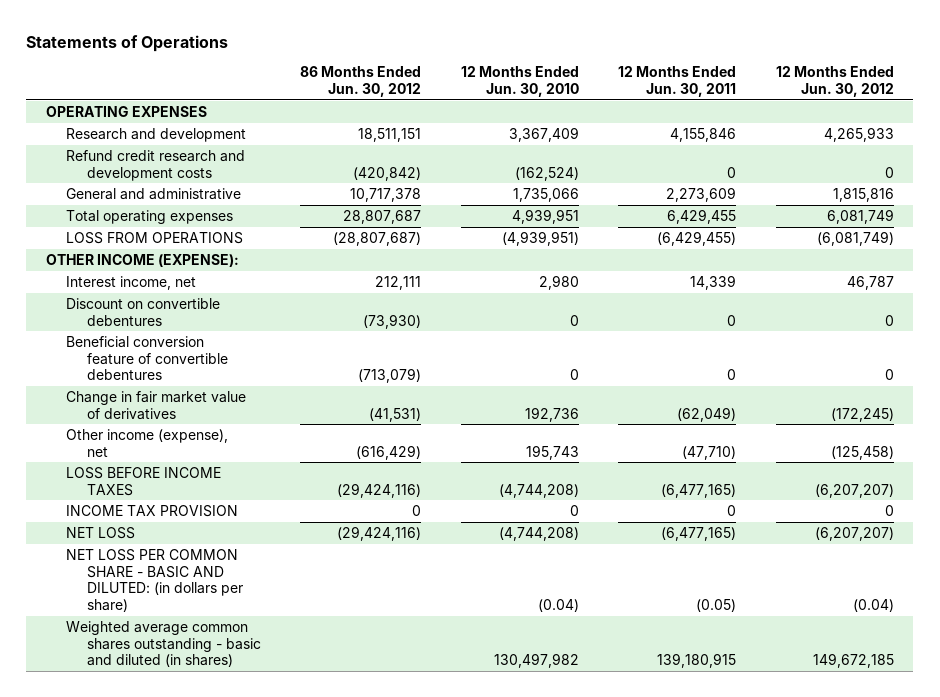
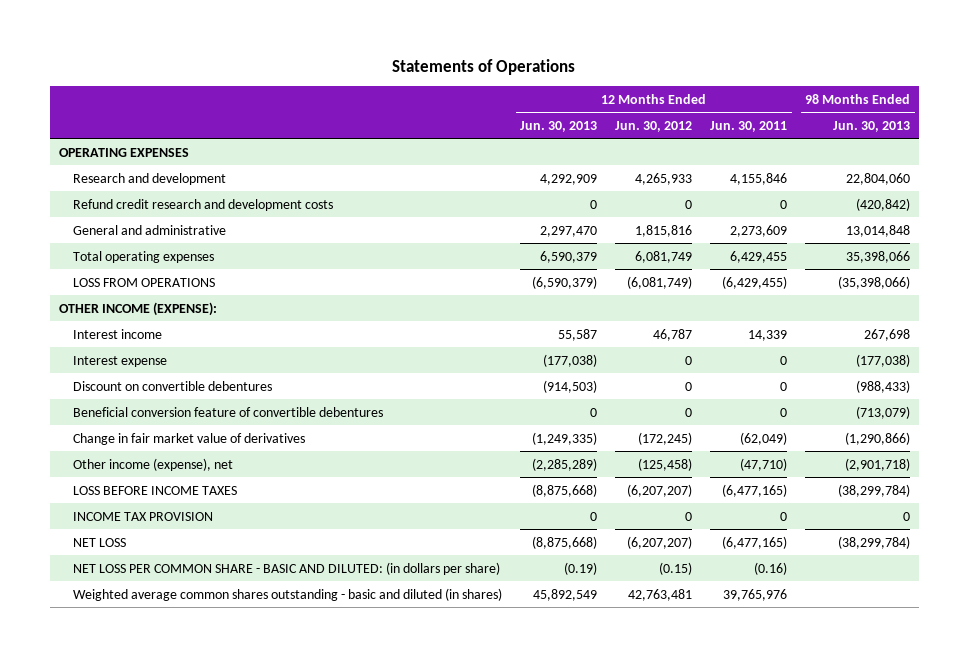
- | 86 Months Ended Jun. 30, 2012 | 12 Months Ended Jun. 30, 2010 | 12 Months Ended Jun. 30, 2011 | 12 Months Ended Jun. 30, 2012
+ | 12 Months Ended Jun. 30, 2013 | 12 Months Ended Jun. 30, 2012 | 12 Months Ended Jun. 30, 2011 | 98 Months Ended Jun. 30, 2013
- Interest income, net | 212,111 | 2,980 | 14,339 | 46,787
+ Interest income | 55,587 | 46,787 | 14,339 | 267,698
+ Interest expense | (177,038) | 0 | 0 | (177,038)
- NET LOSS PER COMMON SHARE - BASIC AND DILUTED: (in dollars per share) | | (0.04) | (0.05) | (0.04)
- Weighted average common shares outstanding - basic and diluted (in shares) | | 130,497,982 | 139,180,915 | 149,672,185
+ NET LOSS PER COMMON SHARE - BASIC AND DILUTED: (in dollars per share) | (0.19) | (0.15) | (0.16) |
+ Weighted average common shares outstanding - basic and diluted (in shares) | 45,892,549 | 42,763,481 | 39,765,976 |

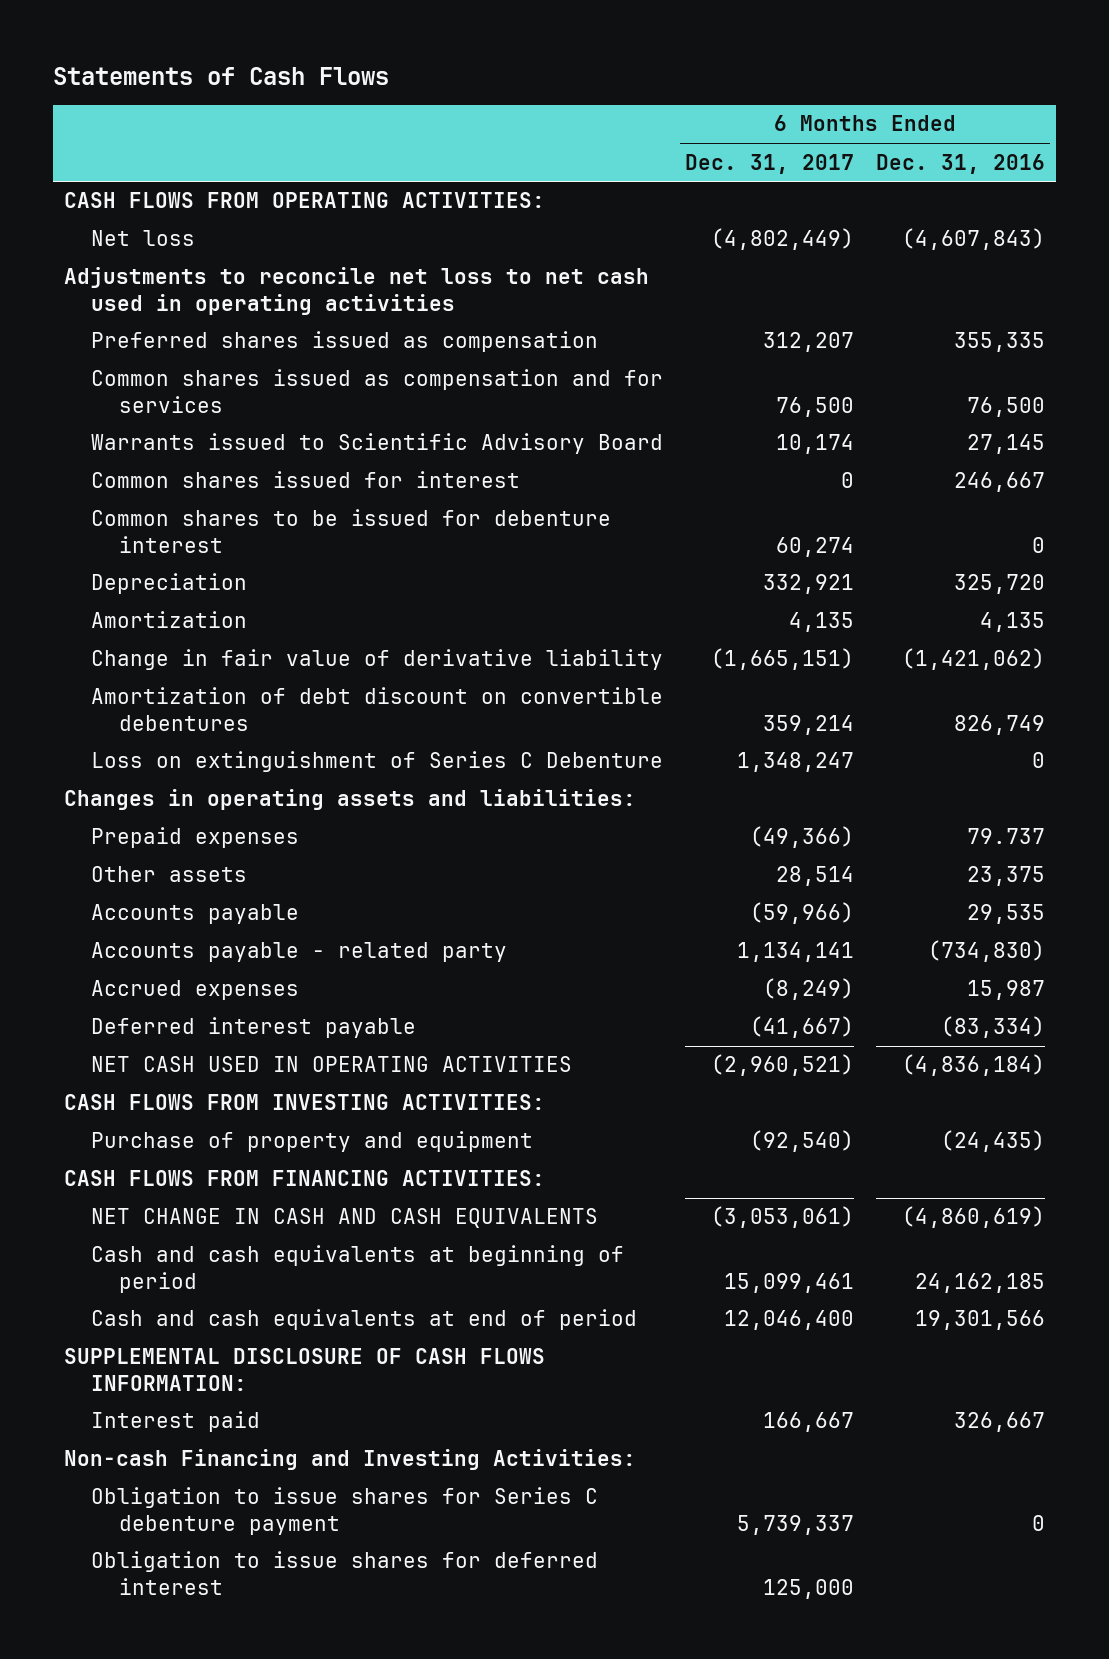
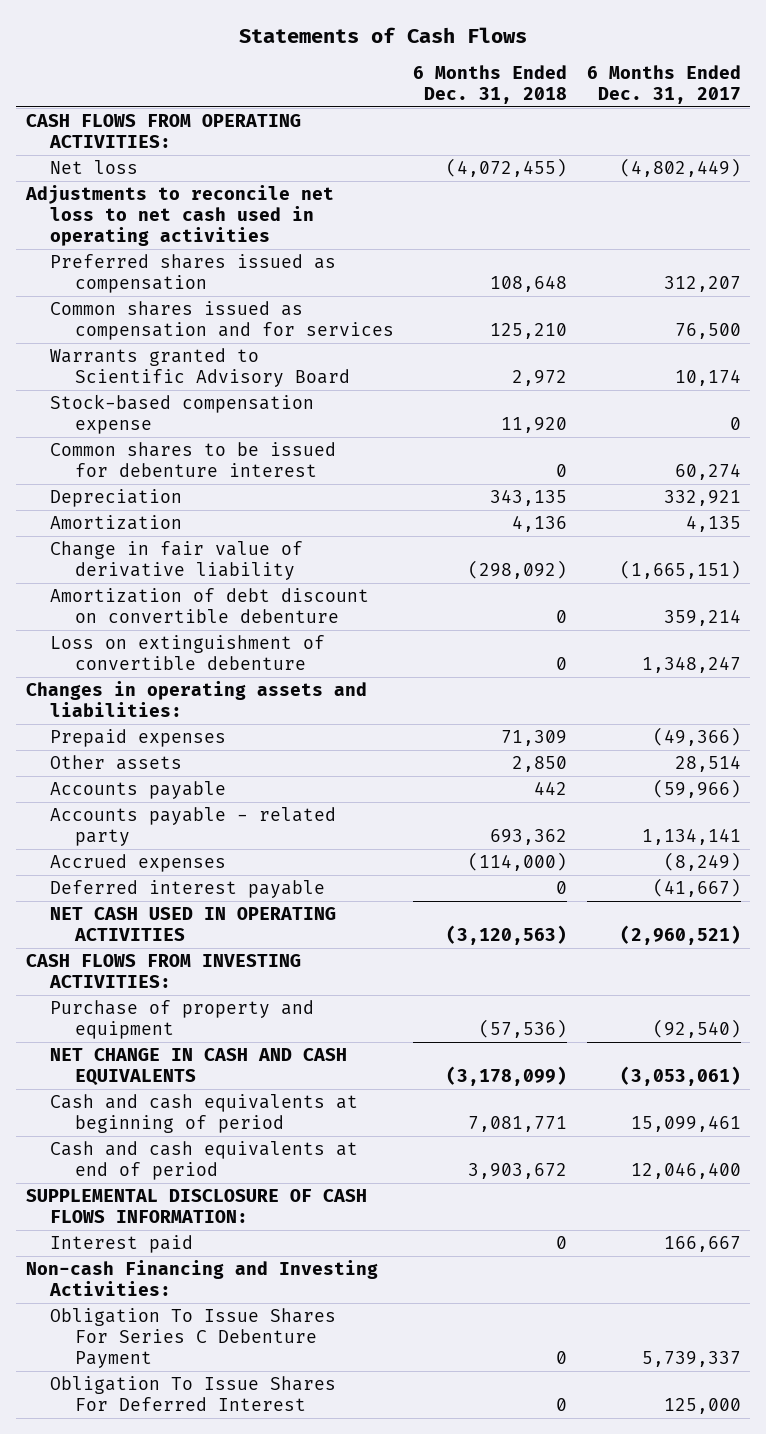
- | 6 Months Ended Dec. 31, 2017 | 6 Months Ended Dec. 31, 2016
+ | 6 Months Ended Dec. 31, 2018 | 6 Months Ended Dec. 31, 2017
- Warrants issued to Scientific Advisory Board | 10,174 | 27,145
- Common shares issued for interest | 0 | 246,667
+ Warrants granted to Scientific Advisory Board | 2,972 | 10,174
+ Stock-based compensation expense | 11,920 | 0
- Amortization of debt discount on convertible debentures | 359,214 | 826,749
- Loss on extinguishment of Series C Debenture | 1,348,247 | 0
+ Amortization of debt discount on convertible debenture | 0 | 359,214
+ Loss on extinguishment of convertible debenture | 0 | 1,348,247
- CASH FLOWS FROM FINANCING ACTIVITIES:
- Obligation to issue shares for Series C debenture payment | 5,739,337 | 0
- Obligation to issue shares for deferred interest | 125,000 |
+ Obligation To Issue Shares For Series C Debenture Payment | 0 | 5,739,337
+ Obligation To Issue Shares For Deferred Interest | 0 | 125,000

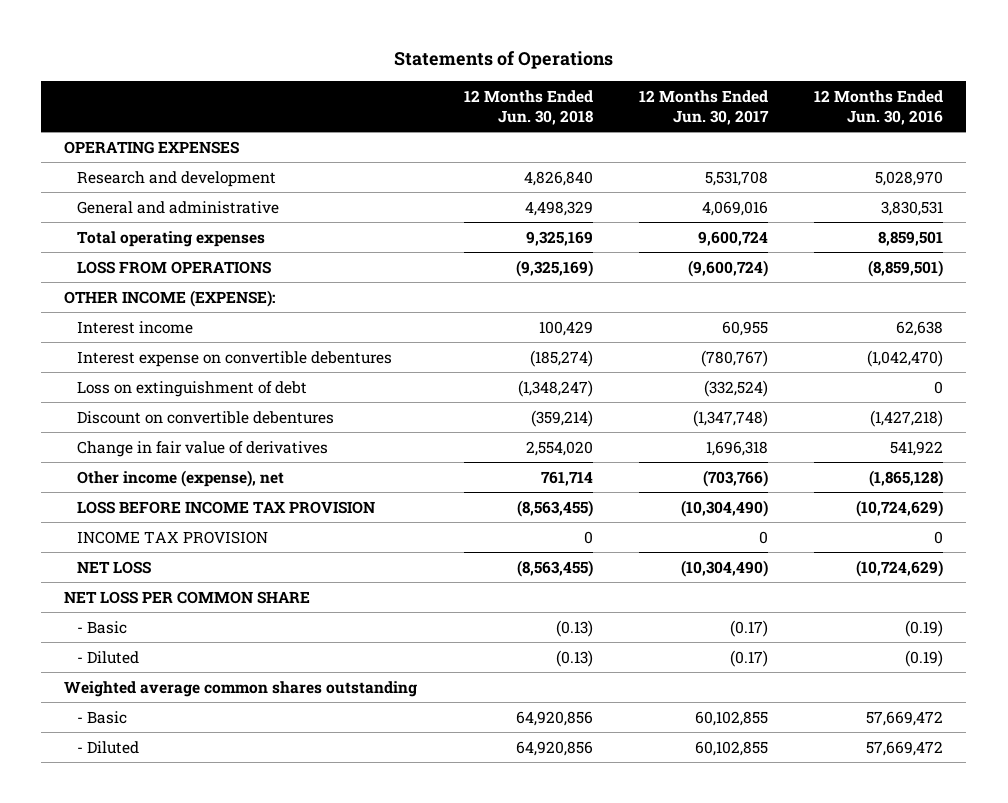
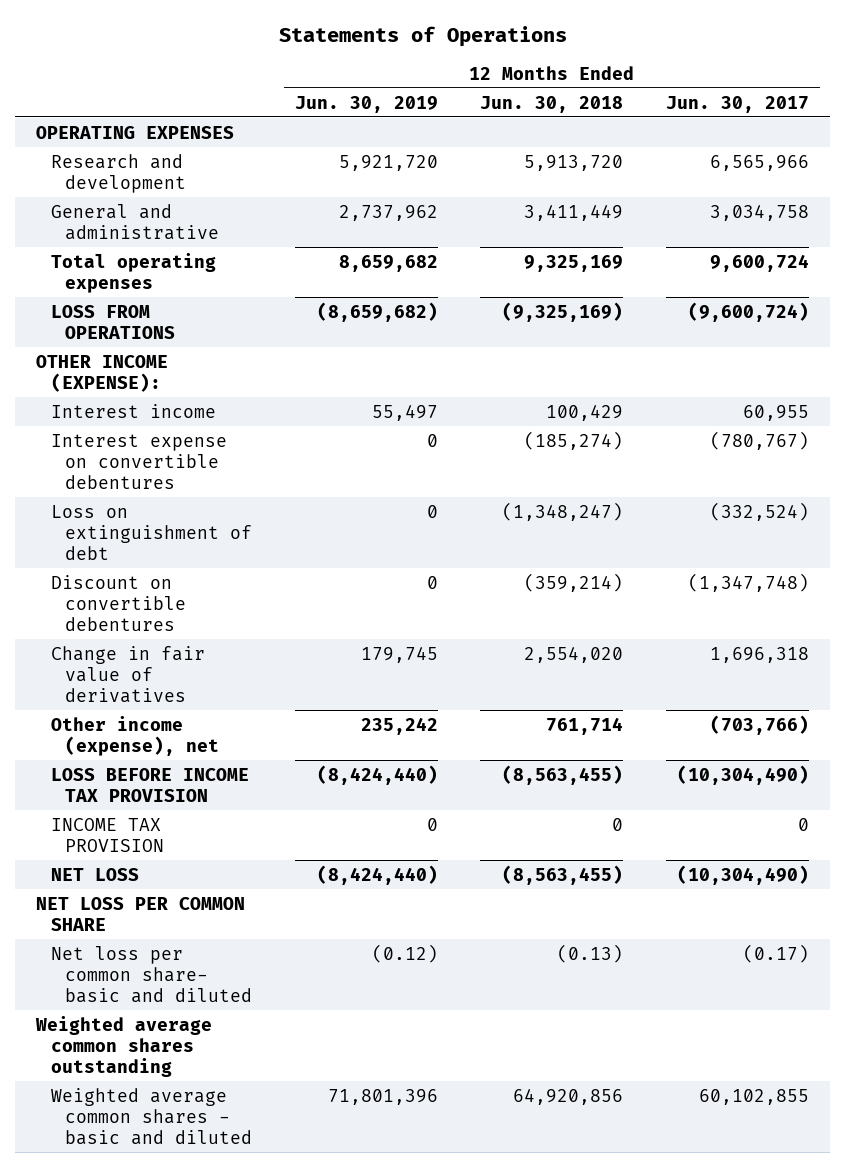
- | 12 Months Ended Jun. 30, 2018 | 12 Months Ended Jun. 30, 2017 | 12 Months Ended Jun. 30, 2016
+ | 12 Months Ended Jun. 30, 2019 | 12 Months Ended Jun. 30, 2018 | 12 Months Ended Jun. 30, 2017
- Research and development | 4,826,840 | 5,531,708 | 5,028,970
- General and administrative | 4,498,329 | 4,069,016 | 3,830,531
+ Research and development | 5,921,720 | 5,913,720 | 6,565,966
+ General and administrative | 2,737,962 | 3,411,449 | 3,034,758
- - Basic | (0.13) | (0.17) | (0.19)
- - Diluted | (0.13) | (0.17) | (0.19)
+ Net loss per common share- basic and diluted | (0.12) | (0.13) | (0.17)
- - Basic | 64,920,856 | 60,102,855 | 57,669,472
- - Diluted | 64,920,856 | 60,102,855 | 57,669,472
+ Weighted average common shares - basic and diluted | 71,801,396 | 64,920,856 | 60,102,855

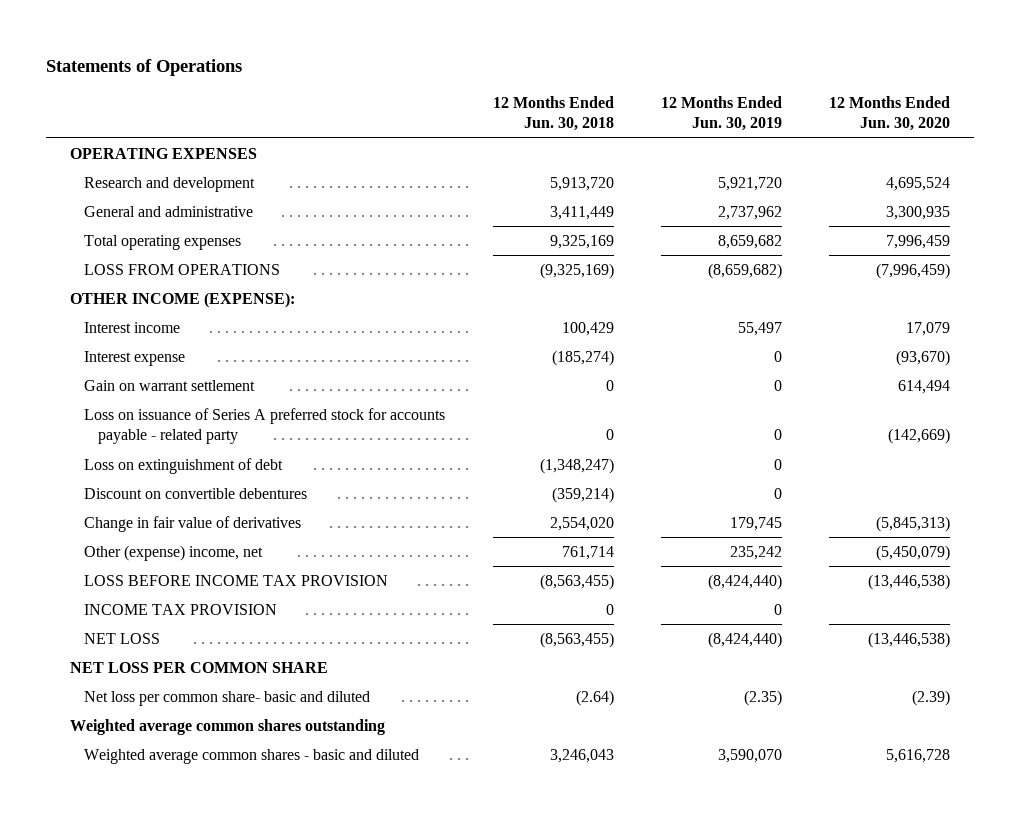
- | 12 Months Ended Jun. 30, 2019 | 12 Months Ended Jun. 30, 2018 | 12 Months Ended Jun. 30, 2017
+ | 12 Months Ended Jun. 30, 2018 | 12 Months Ended Jun. 30, 2019 | 12 Months Ended Jun. 30, 2020
- Interest expense on convertible debentures | 0 | (185,274) | (780,767)
+ Interest expense | (185,274) | 0 | (93,670)
+ Gain on warrant settlement | 0 | 0 | 614,494
+ Loss on issuance of Series A preferred stock for accounts payable - related party | 0 | 0 | (142,669)
- Other income (expense), net | 235,242 | 761,714 | (703,766)
+ Other (expense) income, net | 761,714 | 235,242 | (5,450,079)
- Net loss per common share- basic and diluted | (0.12) | (0.13) | (0.17)
+ Net loss per common share- basic and diluted | (2.64) | (2.35) | (2.39)
- Weighted average common shares - basic and diluted | 71,801,396 | 64,920,856 | 60,102,855
+ Weighted average common shares - basic and diluted | 3,246,043 | 3,590,070 | 5,616,728

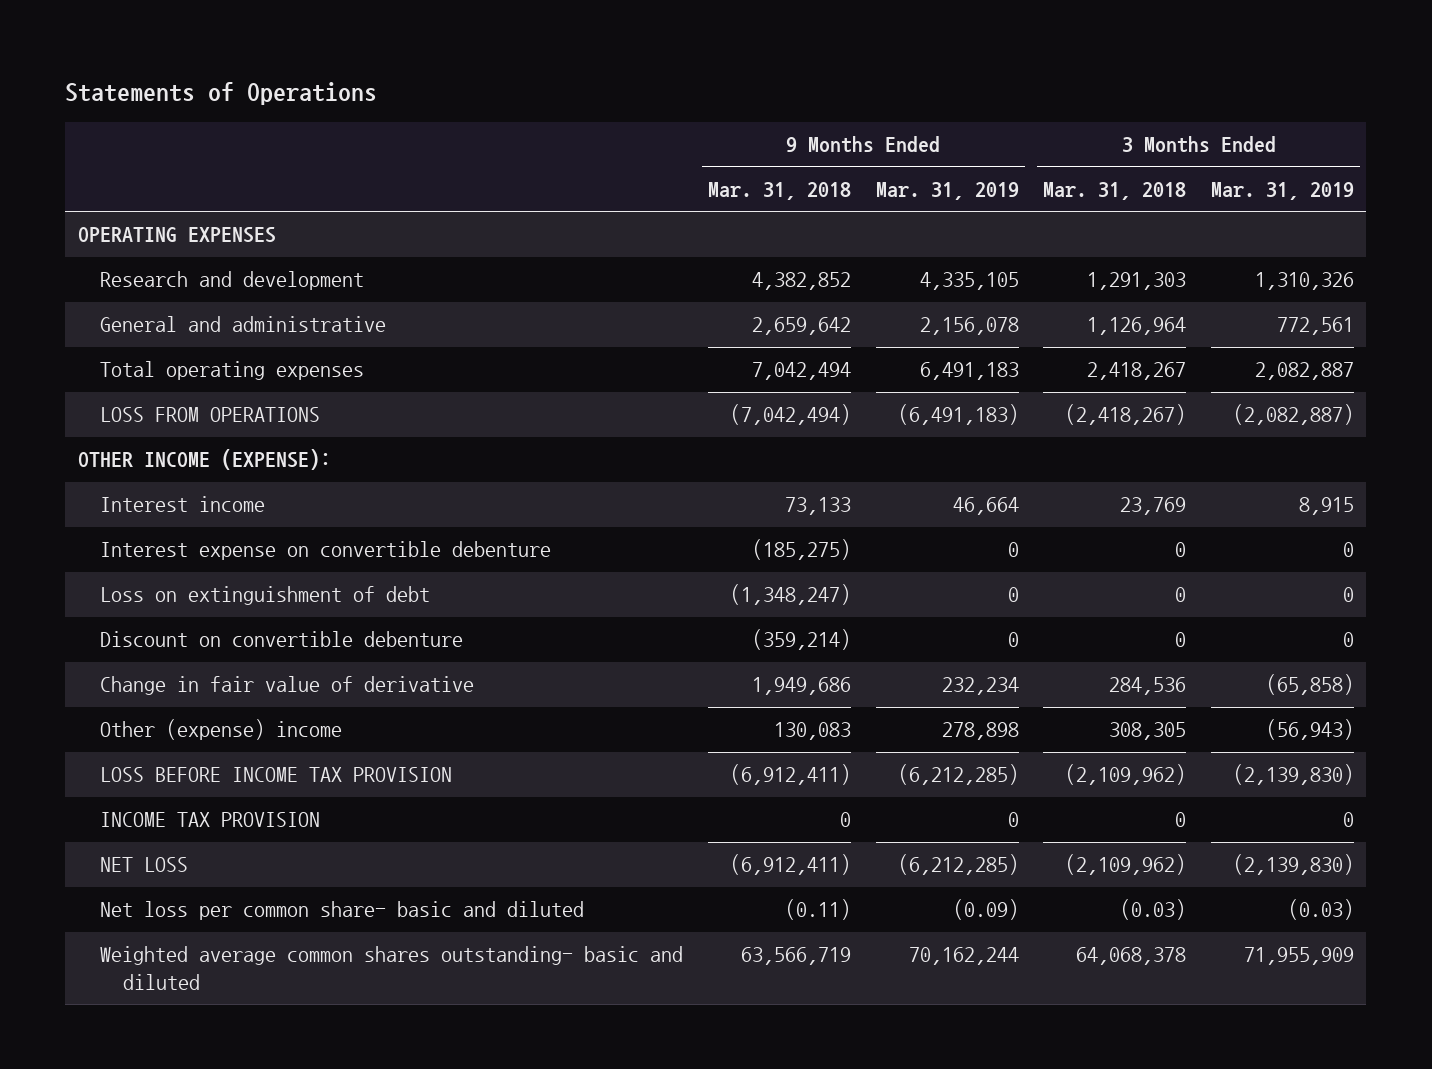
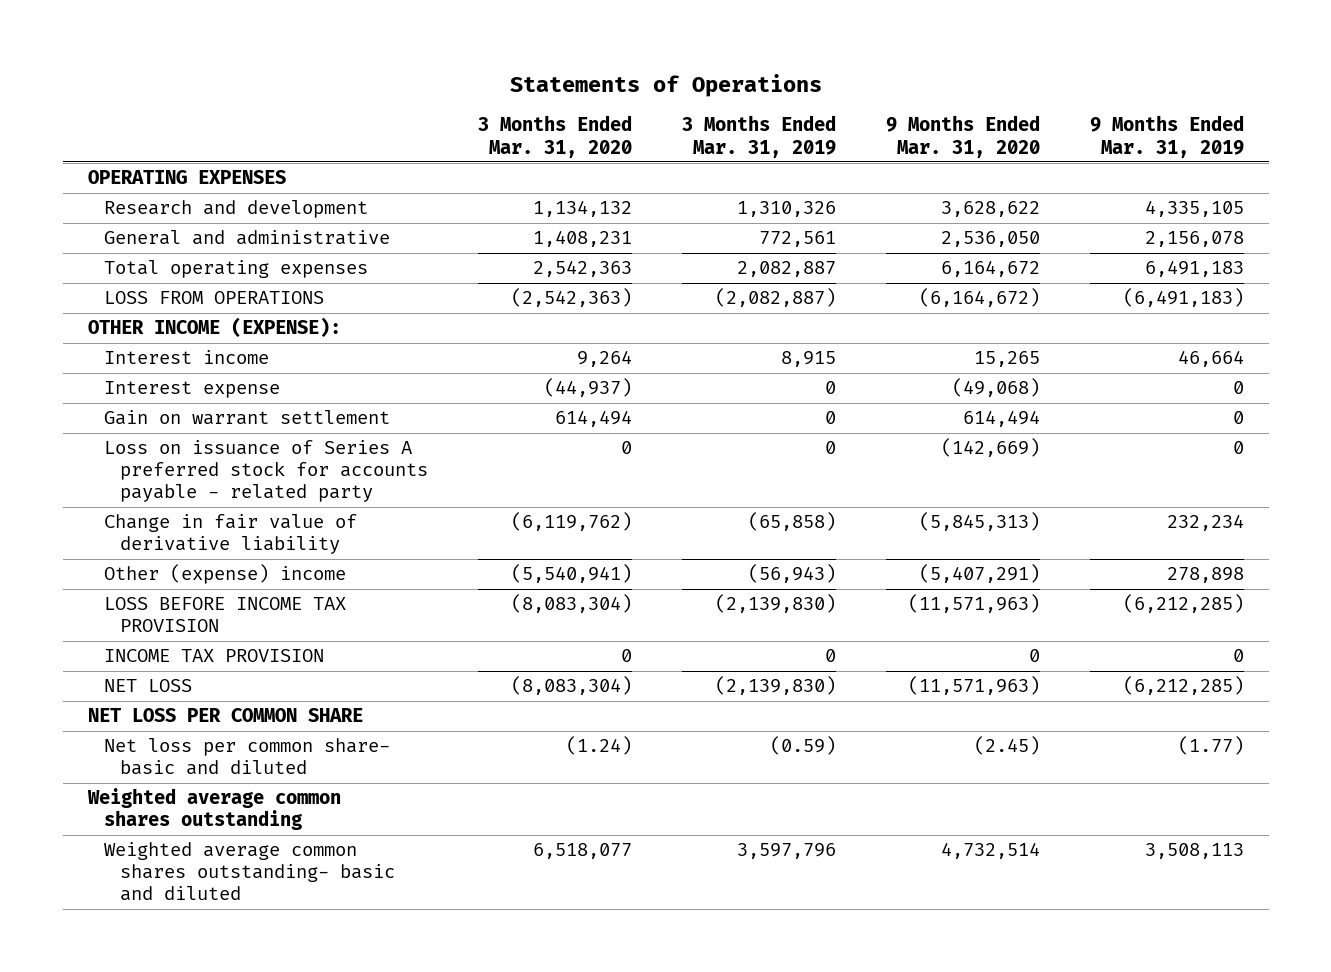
- | 9 Months Ended Mar. 31, 2018 | 9 Months Ended Mar. 31, 2019 | 3 Months Ended Mar. 31, 2018 | 3 Months Ended Mar. 31, 2019
+ | 3 Months Ended Mar. 31, 2020 | 3 Months Ended Mar. 31, 2019 | 9 Months Ended Mar. 31, 2020 | 9 Months Ended Mar. 31, 2019
- Interest expense on convertible debenture | (185,275) | 0 | 0 | 0
- Loss on extinguishment of debt | (1,348,247) | 0 | 0 | 0
- Discount on convertible debenture | (359,214) | 0 | 0 | 0
- Change in fair value of derivative | 1,949,686 | 232,234 | 284,536 | (65,858)
+ Interest expense | (44,937) | 0 | (49,068) | 0
+ Gain on warrant settlement | 614,494 | 0 | 614,494 | 0
+ Loss on issuance of Series A preferred stock for accounts payable - related party | 0 | 0 | (142,669) | 0
+ Change in fair value of derivative liability | (6,119,762) | (65,858) | (5,845,313) | 232,234
- Net loss per common share- basic and diluted | (0.11) | (0.09) | (0.03) | (0.03)
- Weighted average common shares outstanding- basic and diluted | 63,566,719 | 70,162,244 | 64,068,378 | 71,955,909
+ NET LOSS PER COMMON SHARE
+ Net loss per common share- basic and diluted | (1.24) | (0.59) | (2.45) | (1.77)
+ Weighted average common shares outstanding
+ Weighted average common shares outstanding- basic and diluted | 6,518,077 | 3,597,796 | 4,732,514 | 3,508,113

